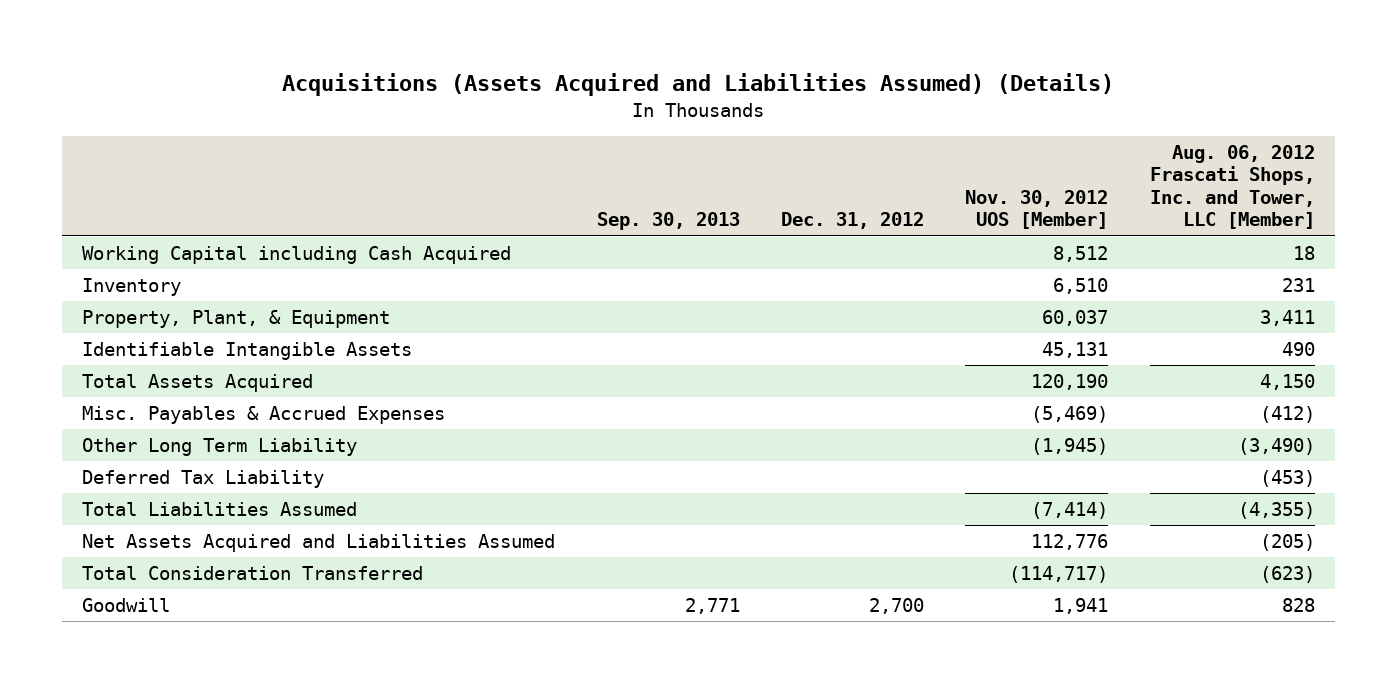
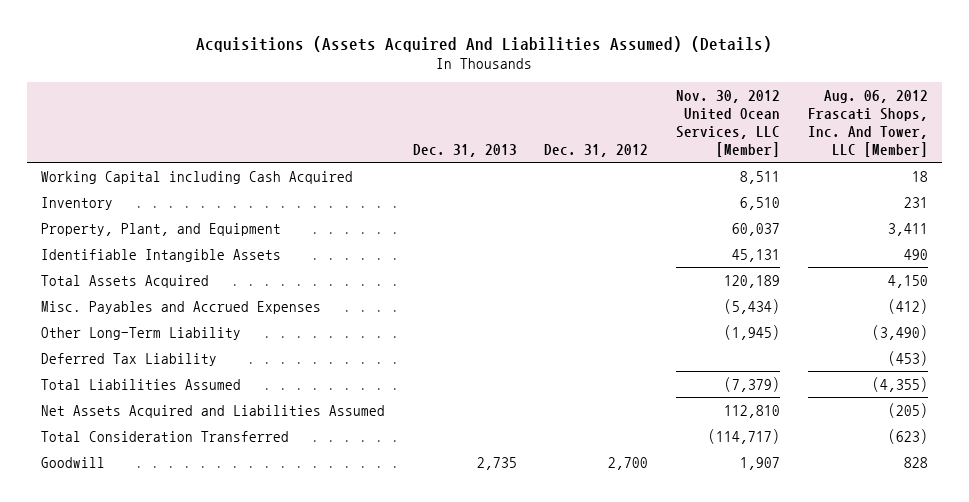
- Acquisitions (Assets Acquired and Liabilities Assumed) (Details)
+ Acquisitions (Assets Acquired And Liabilities Assumed) (Details)
- | Sep. 30, 2013 | Dec. 31, 2012 | Nov. 30, 2012 UOS [Member] | Aug. 06, 2012 Frascati Shops, Inc. and Tower, LLC [Member]
+ | Dec. 31, 2013 | Dec. 31, 2012 | Nov. 30, 2012 United Ocean Services, LLC [Member] | Aug. 06, 2012 Frascati Shops, Inc. And Tower, LLC [Member]
- Property, Plant, & Equipment | | | 60,037 | 3,411
+ Property, Plant, and Equipment | | | 60,037 | 3,411
- Misc. Payables & Accrued Expenses | | | (5,469) | (412)
- Other Long Term Liability | | | (1,945) | (3,490)
+ Misc. Payables and Accrued Expenses | | | (5,434) | (412)
+ Other Long-Term Liability | | | (1,945) | (3,490)

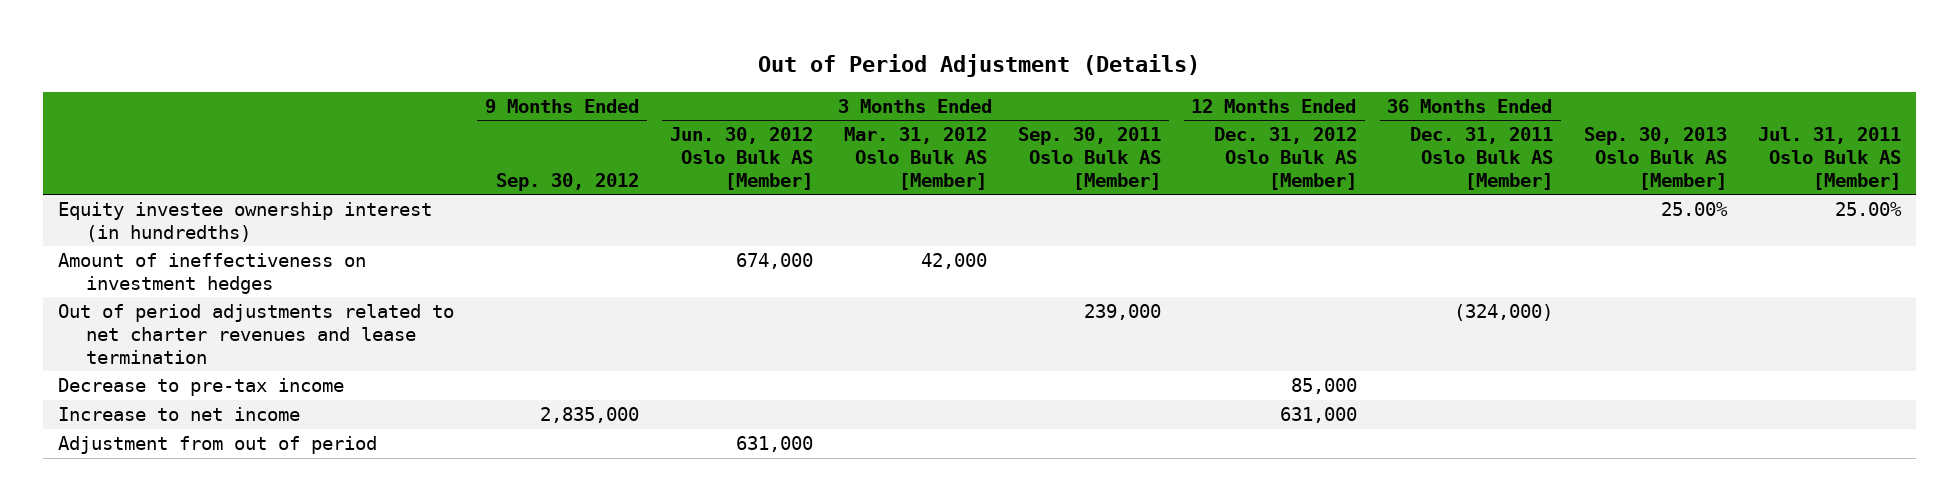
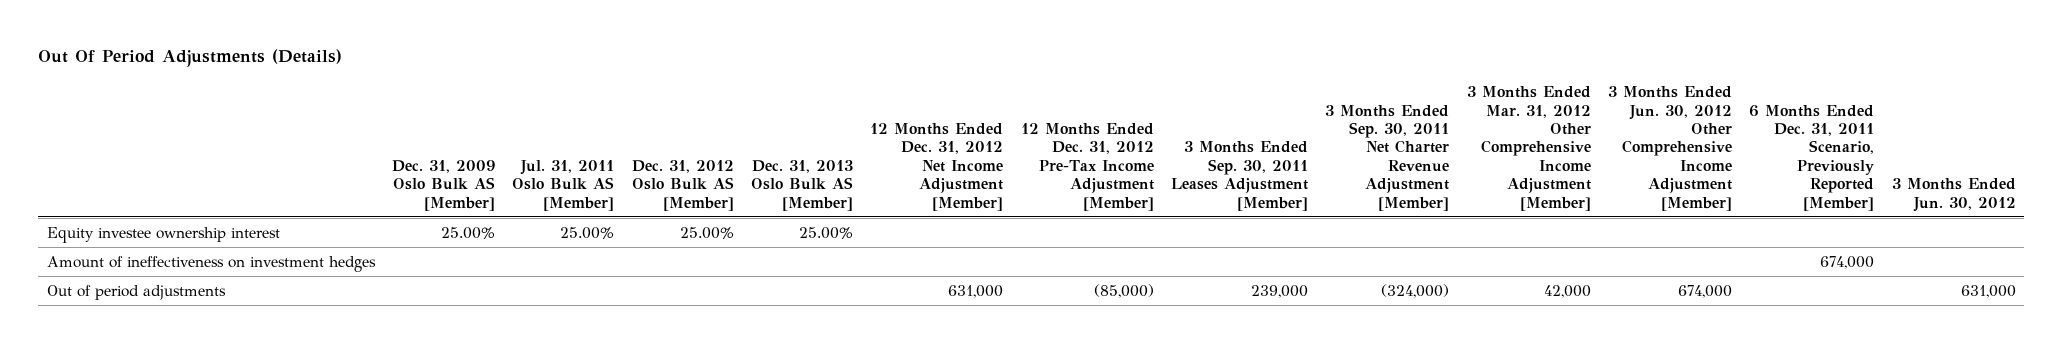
- Out of Period Adjustment (Details)
+ Out Of Period Adjustments (Details)
- | 9 Months Ended Sep. 30, 2012 | 3 Months Ended Jun. 30, 2012 Oslo Bulk AS [Member] | 3 Months Ended Mar. 31, 2012 Oslo Bulk AS [Member] | 3 Months Ended Sep. 30, 2011 Oslo Bulk AS [Member] | 12 Months Ended Dec. 31, 2012 Oslo Bulk AS [Member] | 36 Months Ended Dec. 31, 2011 Oslo Bulk AS [Member] | Sep. 30, 2013 Oslo Bulk AS [Member] | Jul. 31, 2011 Oslo Bulk AS [Member]
+ | Dec. 31, 2009 Oslo Bulk AS [Member] | Jul. 31, 2011 Oslo Bulk AS [Member] | Dec. 31, 2012 Oslo Bulk AS [Member] | Dec. 31, 2013 Oslo Bulk AS [Member] | 12 Months Ended Dec. 31, 2012 Net Income Adjustment [Member] | 12 Months Ended Dec. 31, 2012 Pre-Tax Income Adjustment [Member] | 3 Months Ended Sep. 30, 2011 Leases Adjustment [Member] | 3 Months Ended Sep. 30, 2011 Net Charter Revenue Adjustment [Member] | 3 Months Ended Mar. 31, 2012 Other Comprehensive Income Adjustment [Member] | 3 Months Ended Jun. 30, 2012 Other Comprehensive Income Adjustment [Member] | 6 Months Ended Dec. 31, 2011 Scenario, Previously Reported [Member] | 3 Months Ended Jun. 30, 2012
- Equity investee ownership interest (in hundredths) | | | | | | | 25.00% | 25.00%
+ Equity investee ownership interest | 25.00% | 25.00% | 25.00% | 25.00% | | | | | | | |
- Out of period adjustments related to net charter revenues and lease termination | | | | 239,000 | | (324,000) | |
- Decrease to pre-tax income | | | | | 85,000 | | |
- Increase to net income | 2,835,000 | | | | 631,000 | | |
- Adjustment from out of period | | 631,000 | | | | | |
+ Out of period adjustments | | | | | 631,000 | (85,000) | 239,000 | (324,000) | 42,000 | 674,000 | | 631,000

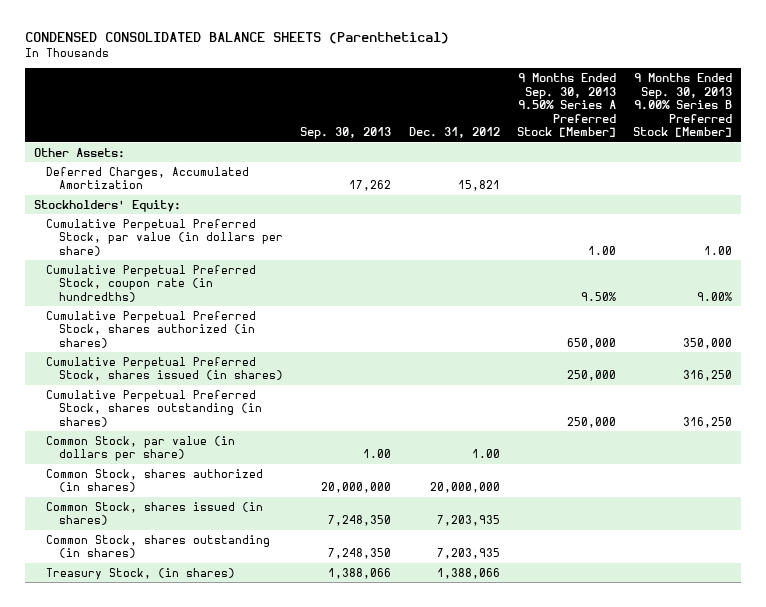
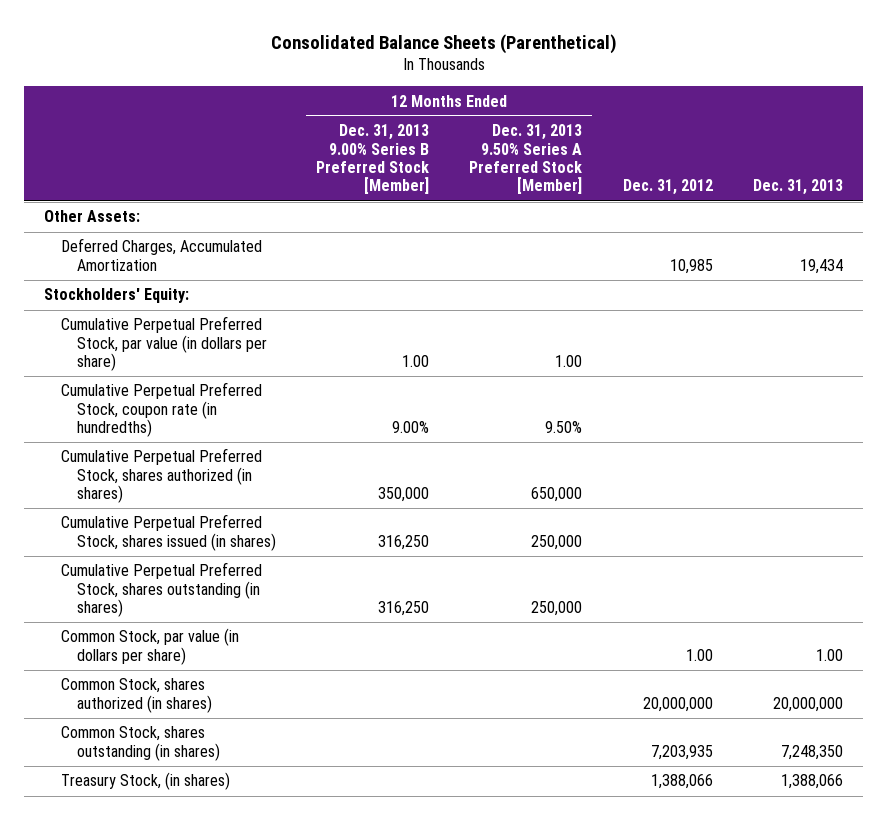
- CONDENSED CONSOLIDATED BALANCE SHEETS (Parenthetical)
+ Consolidated Balance Sheets (Parenthetical)
- | Sep. 30, 2013 | Dec. 31, 2012 | 9 Months Ended Sep. 30, 2013 9.50% Series A Preferred Stock [Member] | 9 Months Ended Sep. 30, 2013 9.00% Series B Preferred Stock [Member]
+ | 12 Months Ended Dec. 31, 2013 9.00% Series B Preferred Stock [Member] | 12 Months Ended Dec. 31, 2013 9.50% Series A Preferred Stock [Member] | Dec. 31, 2012 | Dec. 31, 2013
- Deferred Charges, Accumulated Amortization | 17,262 | 15,821 | |
+ Deferred Charges, Accumulated Amortization | | | 10,985 | 19,434
- Common Stock, shares issued (in shares) | 7,248,350 | 7,203,935 | |

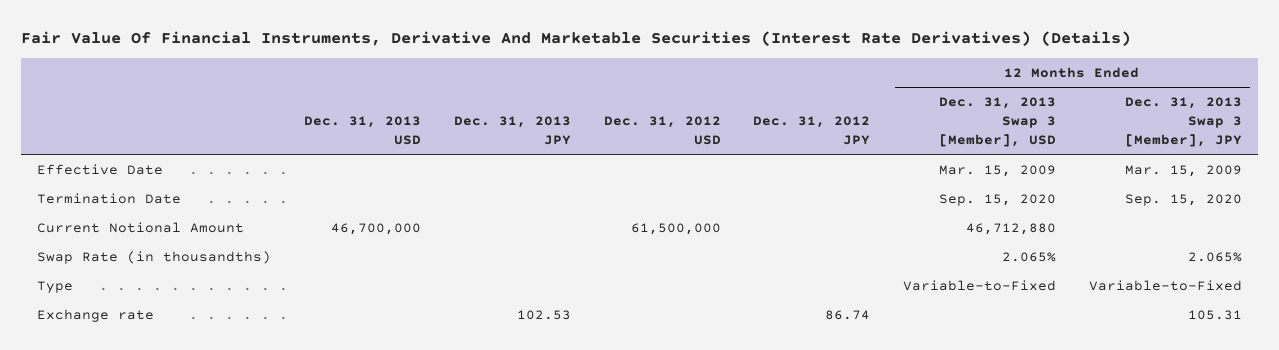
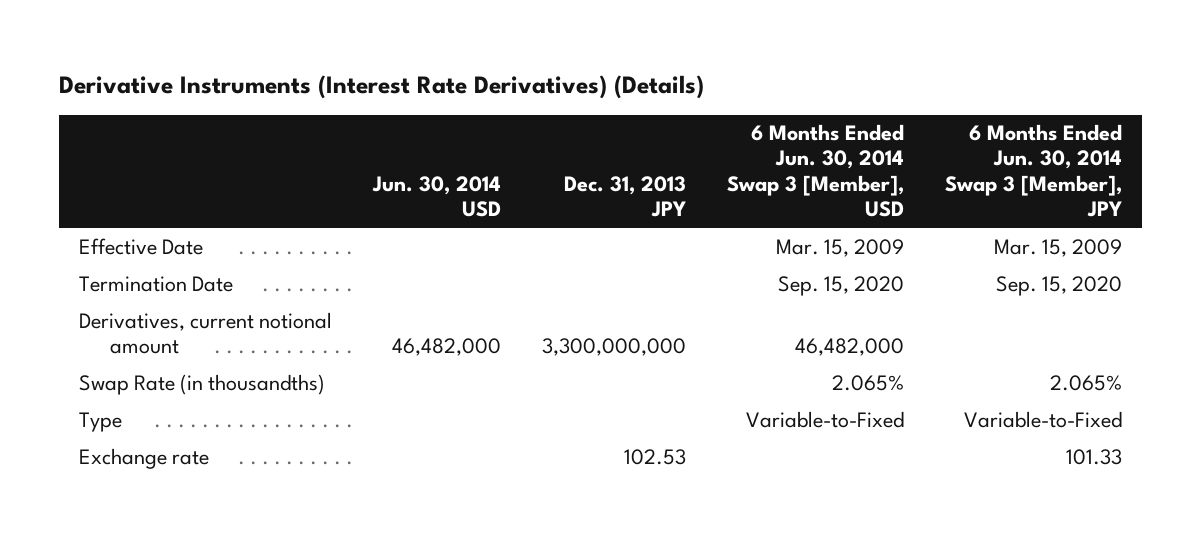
- Fair Value Of Financial Instruments, Derivative And Marketable Securities (Interest Rate Derivatives) (Details)
+ Derivative Instruments (Interest Rate Derivatives) (Details)
- | Dec. 31, 2013 USD | Dec. 31, 2013 JPY | Dec. 31, 2012 USD | Dec. 31, 2012 JPY | 12 Months Ended Dec. 31, 2013 Swap 3 [Member], USD | 12 Months Ended Dec. 31, 2013 Swap 3 [Member], JPY
+ | Jun. 30, 2014 USD | Dec. 31, 2013 JPY | 6 Months Ended Jun. 30, 2014 Swap 3 [Member], USD | 6 Months Ended Jun. 30, 2014 Swap 3 [Member], JPY
- Current Notional Amount | 46,700,000 | | 61,500,000 | | 46,712,880 |
+ Derivatives, current notional amount | 46,482,000 | 3,300,000,000 | 46,482,000 |

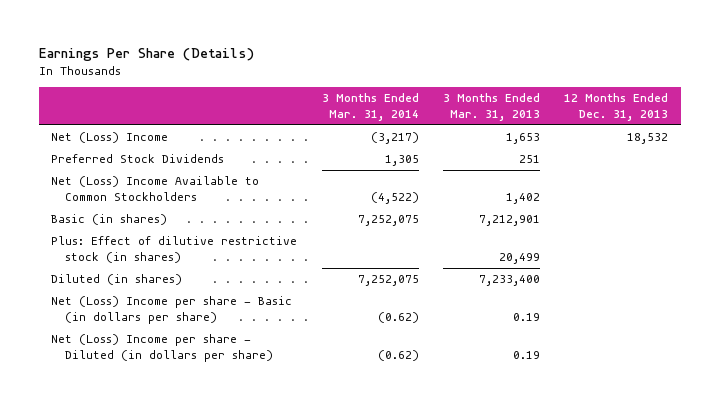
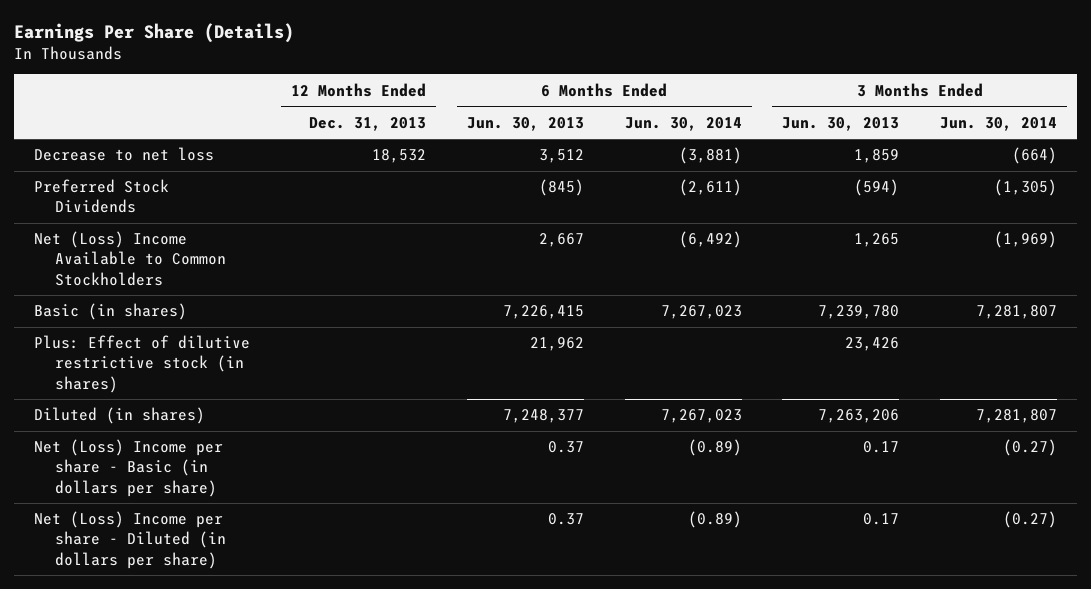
- | 3 Months Ended Mar. 31, 2014 | 3 Months Ended Mar. 31, 2013 | 12 Months Ended Dec. 31, 2013
+ | 12 Months Ended Dec. 31, 2013 | 6 Months Ended Jun. 30, 2013 | 6 Months Ended Jun. 30, 2014 | 3 Months Ended Jun. 30, 2013 | 3 Months Ended Jun. 30, 2014
- Net (Loss) Income | (3,217) | 1,653 | 18,532
+ Decrease to net loss | 18,532 | 3,512 | (3,881) | 1,859 | (664)

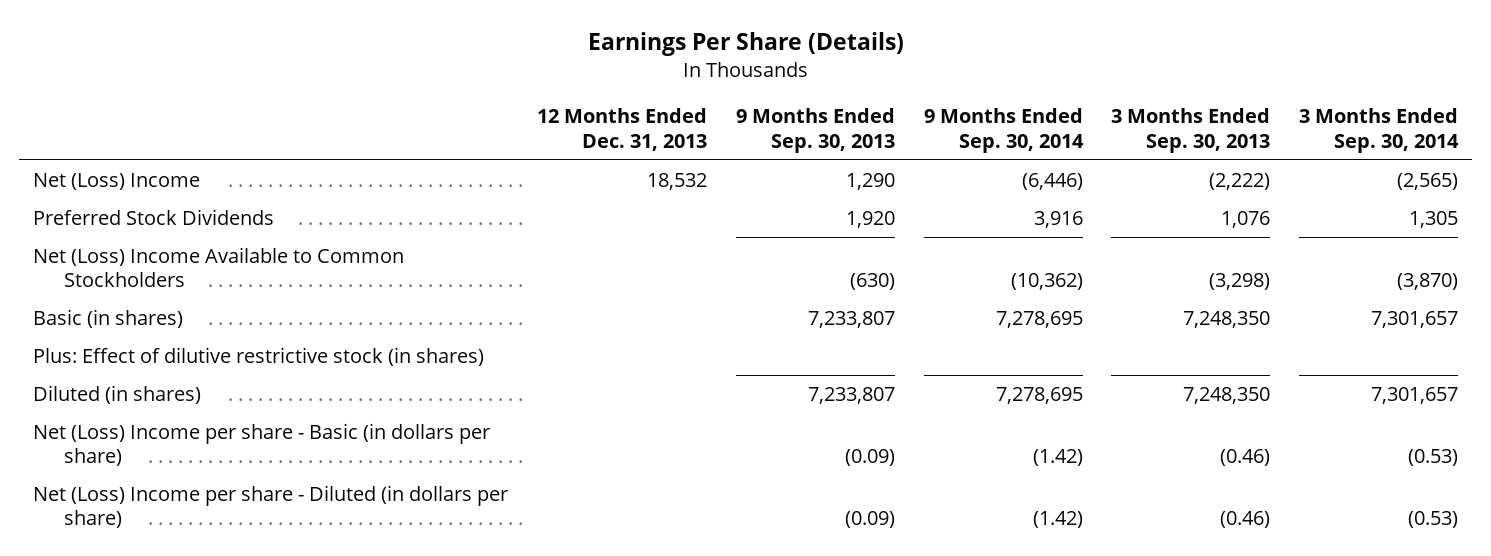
- | 12 Months Ended Dec. 31, 2013 | 6 Months Ended Jun. 30, 2013 | 6 Months Ended Jun. 30, 2014 | 3 Months Ended Jun. 30, 2013 | 3 Months Ended Jun. 30, 2014
+ | 12 Months Ended Dec. 31, 2013 | 9 Months Ended Sep. 30, 2013 | 9 Months Ended Sep. 30, 2014 | 3 Months Ended Sep. 30, 2013 | 3 Months Ended Sep. 30, 2014
- Decrease to net loss | 18,532 | 3,512 | (3,881) | 1,859 | (664)
+ Net (Loss) Income | 18,532 | 1,290 | (6,446) | (2,222) | (2,565)

